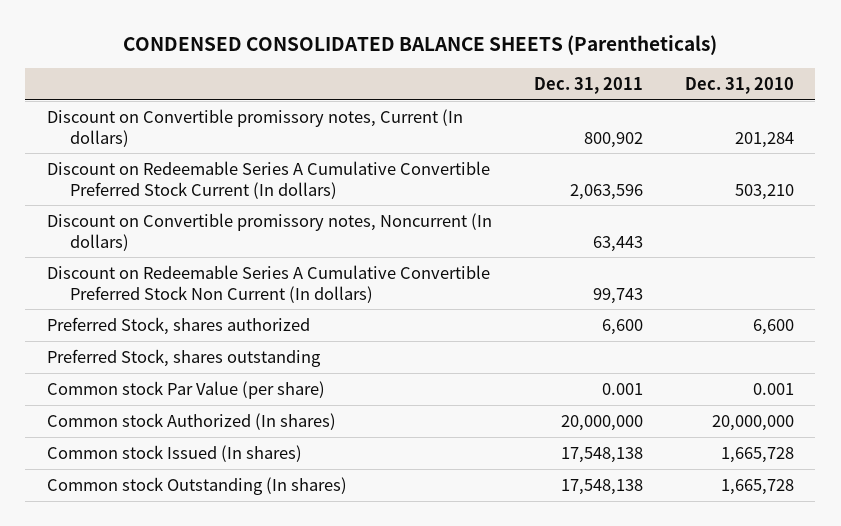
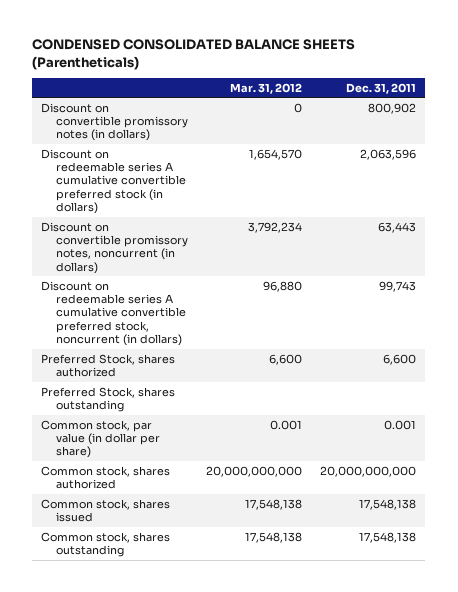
- | Dec. 31, 2011 | Dec. 31, 2010
+ | Mar. 31, 2012 | Dec. 31, 2011
- Discount on Convertible promissory notes, Current (In dollars) | 800,902 | 201,284
- Discount on Redeemable Series A Cumulative Convertible Preferred Stock Current (In dollars) | 2,063,596 | 503,210
- Discount on Convertible promissory notes, Noncurrent (In dollars) | 63,443 |
- Discount on Redeemable Series A Cumulative Convertible Preferred Stock Non Current (In dollars) | 99,743 |
+ Discount on convertible promissory notes (in dollars) | 0 | 800,902
+ Discount on redeemable series A cumulative convertible preferred stock (in dollars) | 1,654,570 | 2,063,596
+ Discount on convertible promissory notes, noncurrent (in dollars) | 3,792,234 | 63,443
+ Discount on redeemable series A cumulative convertible preferred stock, noncurrent (in dollars) | 96,880 | 99,743
- Common stock Par Value (per share) | 0.001 | 0.001
- Common stock Authorized (In shares) | 20,000,000 | 20,000,000
- Common stock Issued (In shares) | 17,548,138 | 1,665,728
- Common stock Outstanding (In shares) | 17,548,138 | 1,665,728
+ Common stock, par value (in dollar per share) | 0.001 | 0.001
+ Common stock, shares authorized | 20,000,000,000 | 20,000,000,000
+ Common stock, shares issued | 17,548,138 | 17,548,138
+ Common stock, shares outstanding | 17,548,138 | 17,548,138

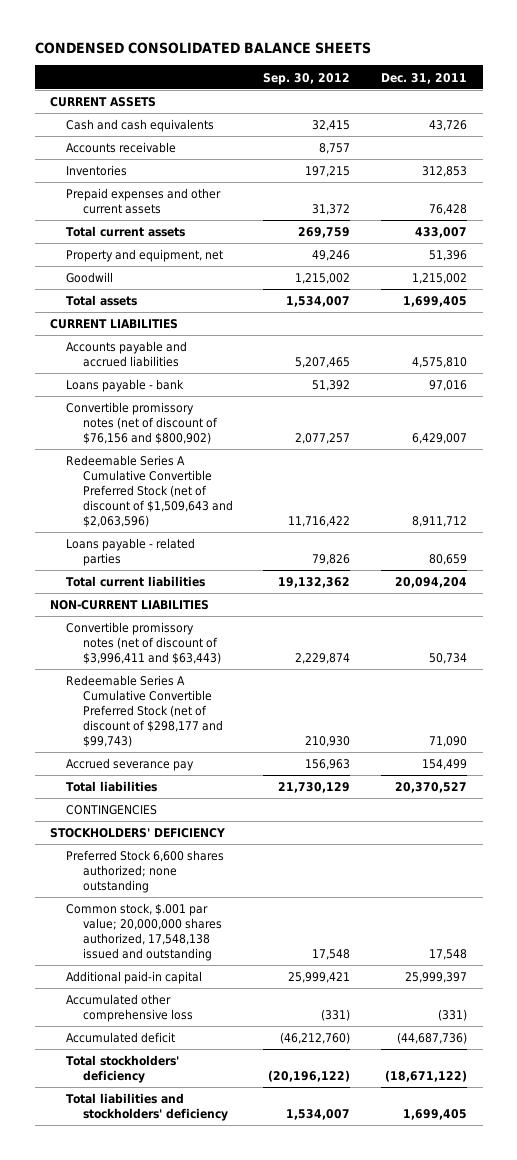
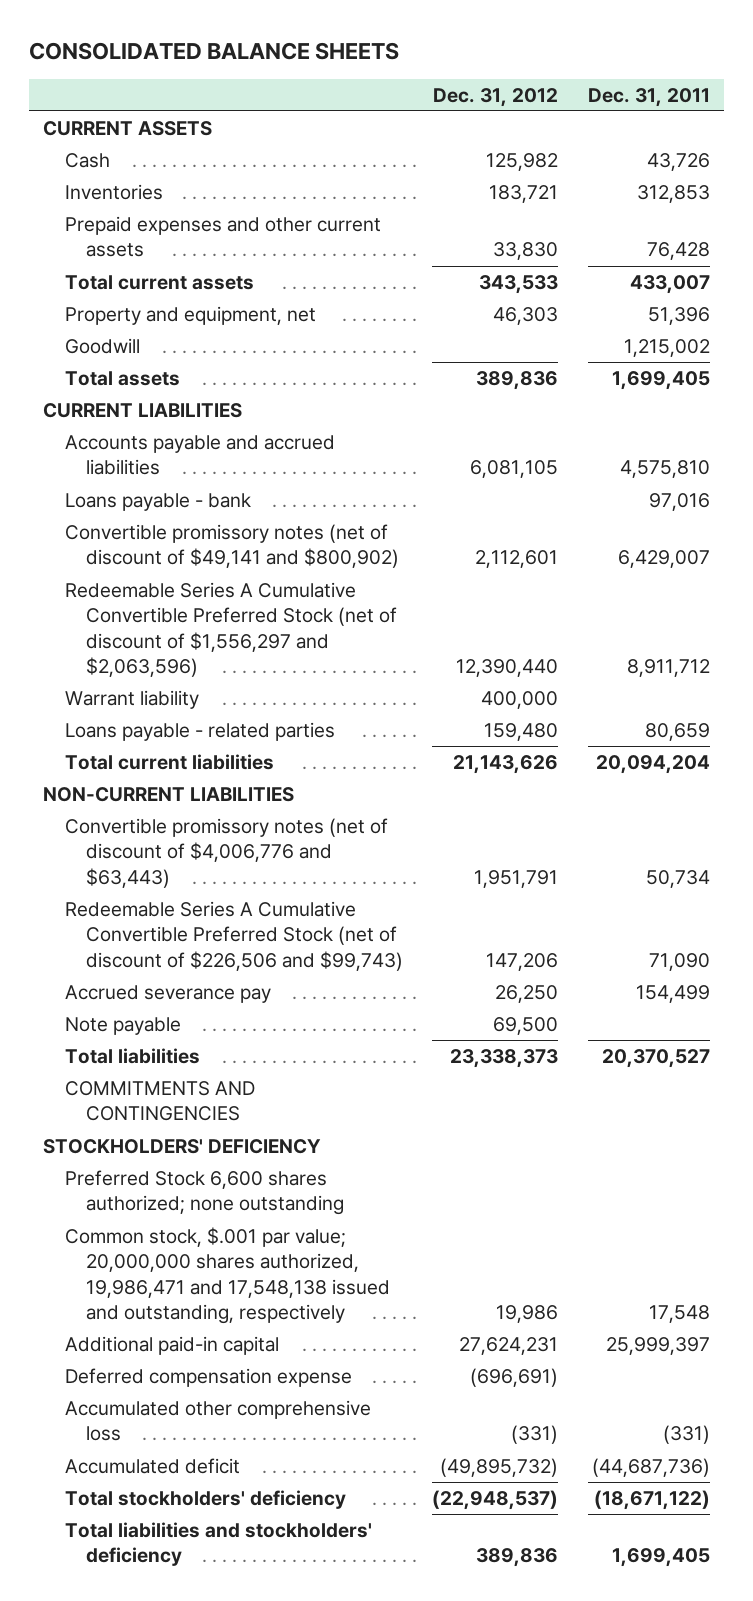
- CONDENSED CONSOLIDATED BALANCE SHEETS
+ CONSOLIDATED BALANCE SHEETS
- | Sep. 30, 2012 | Dec. 31, 2011
+ | Dec. 31, 2012 | Dec. 31, 2011
- Cash and cash equivalents | 32,415 | 43,726
- Accounts receivable | 8,757 |
+ Cash | 125,982 | 43,726
- Convertible promissory notes (net of discount of $76,156 and $800,902) | 2,077,257 | 6,429,007
- Redeemable Series A Cumulative Convertible Preferred Stock (net of discount of $1,509,643 and $2,063,596) | 11,716,422 | 8,911,712
+ Convertible promissory notes (net of discount of $49,141 and $800,902) | 2,112,601 | 6,429,007
+ Redeemable Series A Cumulative Convertible Preferred Stock (net of discount of $1,556,297 and $2,063,596) | 12,390,440 | 8,911,712
+ Warrant liability | 400,000 |
- Convertible promissory notes (net of discount of $3,996,411 and $63,443) | 2,229,874 | 50,734
- Redeemable Series A Cumulative Convertible Preferred Stock (net of discount of $298,177 and $99,743) | 210,930 | 71,090
+ Convertible promissory notes (net of discount of $4,006,776 and $63,443) | 1,951,791 | 50,734
+ Redeemable Series A Cumulative Convertible Preferred Stock (net of discount of $226,506 and $99,743) | 147,206 | 71,090
+ Note payable | 69,500 |
- CONTINGENCIES
+ COMMITMENTS AND CONTINGENCIES
- Common stock, $.001 par value; 20,000,000 shares authorized, 17,548,138 issued and outstanding | 17,548 | 17,548
+ Common stock, $.001 par value; 20,000,000 shares authorized, 19,986,471 and 17,548,138 issued and outstanding, respectively | 19,986 | 17,548
+ Deferred compensation expense | (696,691) |

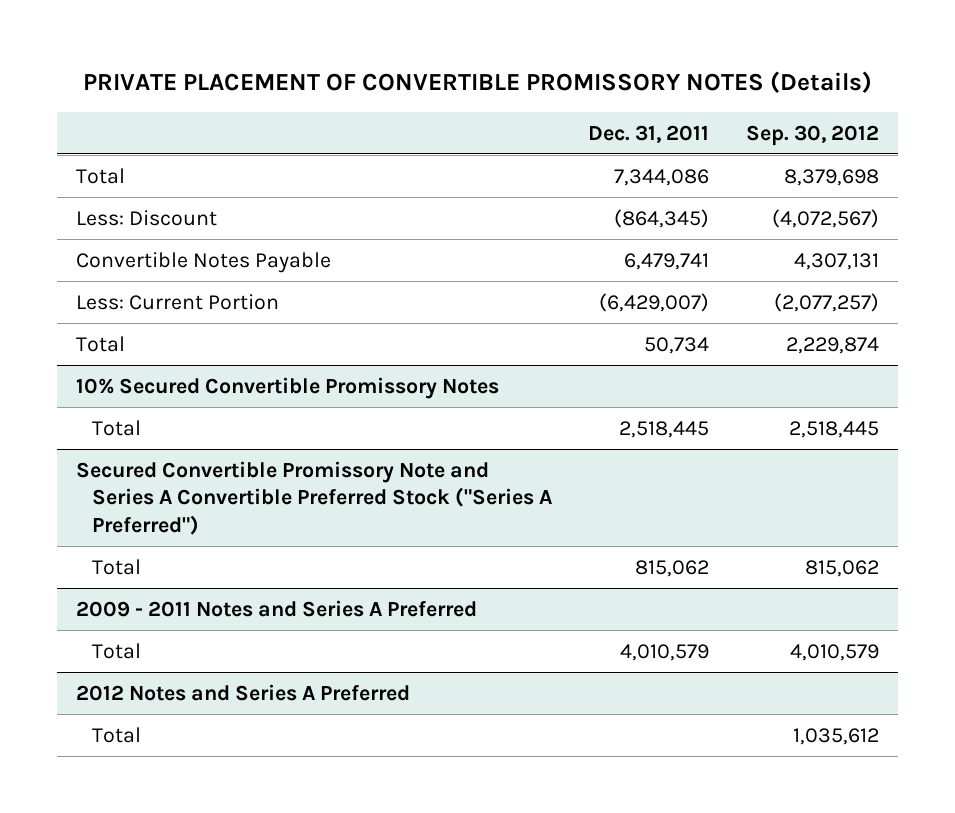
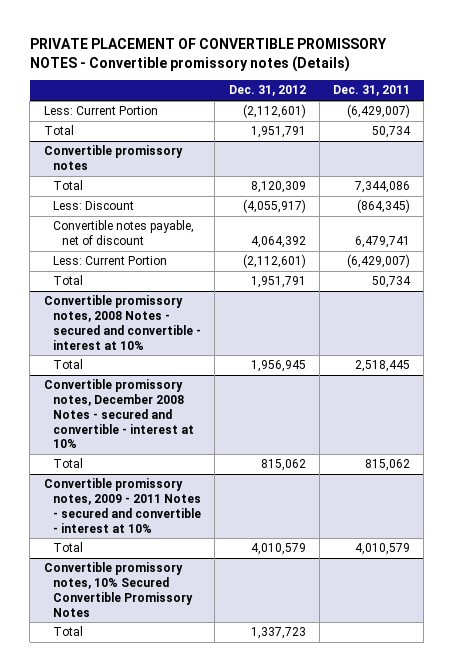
- PRIVATE PLACEMENT OF CONVERTIBLE PROMISSORY NOTES (Details)
+ PRIVATE PLACEMENT OF CONVERTIBLE PROMISSORY NOTES - Convertible promissory notes (Details)
- | Dec. 31, 2011 | Sep. 30, 2012
+ | Dec. 31, 2012 | Dec. 31, 2011
+ Less: Current Portion | (2,112,601) | (6,429,007)
+ Total | 1,951,791 | 50,734
+ Convertible promissory notes
- Convertible Notes Payable | 6,479,741 | 4,307,131
+ Convertible notes payable, net of discount | 4,064,392 | 6,479,741
- 10% Secured Convertible Promissory Notes
+ Convertible promissory notes, 2008 Notes - secured and convertible - interest at 10%
- Secured Convertible Promissory Note and Series A Convertible Preferred Stock ("Series A Preferred")
+ Convertible promissory notes, December 2008 Notes - secured and convertible - interest at 10%
- 2009 - 2011 Notes and Series A Preferred
+ Convertible promissory notes, 2009 - 2011 Notes - secured and convertible - interest at 10%
- 2012 Notes and Series A Preferred
+ Convertible promissory notes, 10% Secured Convertible Promissory Notes

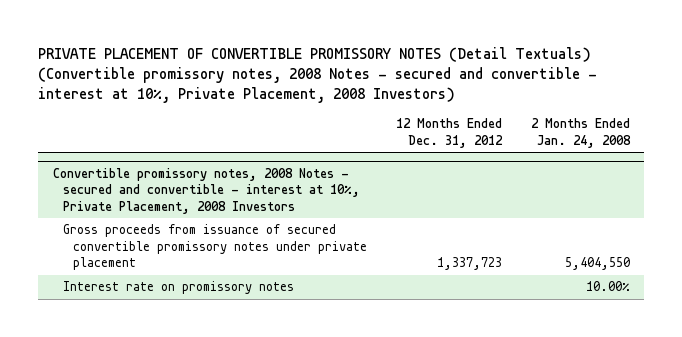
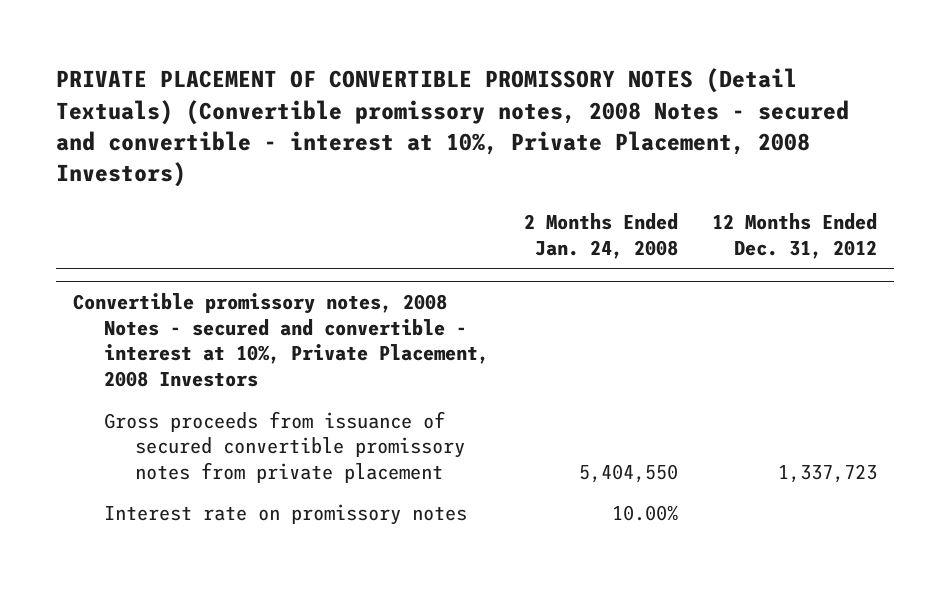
- | 12 Months Ended Dec. 31, 2012 | 2 Months Ended Jan. 24, 2008
+ | 2 Months Ended Jan. 24, 2008 | 12 Months Ended Dec. 31, 2012
@ Convertible promissory notes, 2008 Notes - secured and convertible - interest at 10%, Private Placement, 2008 Investors
- Gross proceeds from issuance of secured convertible promissory notes under private placement | 1,337,723 | 5,404,550
+ Gross proceeds from issuance of secured convertible promissory notes from private placement | 5,404,550 | 1,337,723

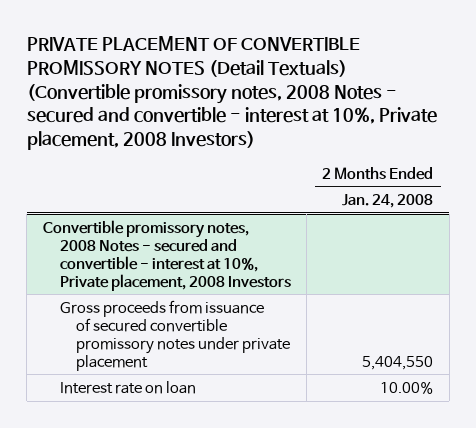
- PRIVATE PLACEMENT OF CONVERTIBLE PROMISSORY NOTES (Detail Textuals) (Convertible promissory notes, 2008 Notes - secured and convertible - interest at 10%, Private Placement, 2008 Investors)
+ PRIVATE PLACEMENT OF CONVERTIBLE PROMISSORY NOTES (Detail Textuals) (Convertible promissory notes, 2008 Notes - secured and convertible - interest at 10%, Private placement, 2008 Investors)
- | 2 Months Ended Jan. 24, 2008 | 12 Months Ended Dec. 31, 2012
+ | 2 Months Ended Jan. 24, 2008
- Convertible promissory notes, 2008 Notes - secured and convertible - interest at 10%, Private Placement, 2008 Investors
- Gross proceeds from issuance of secured convertible promissory notes from private placement | 5,404,550 | 1,337,723
- Interest rate on promissory notes | 10.00% |
+ Convertible promissory notes, 2008 Notes - secured and convertible - interest at 10%, Private placement, 2008 Investors
+ Gross proceeds from issuance of secured convertible promissory notes under private placement | 5,404,550
+ Interest rate on loan | 10.00%

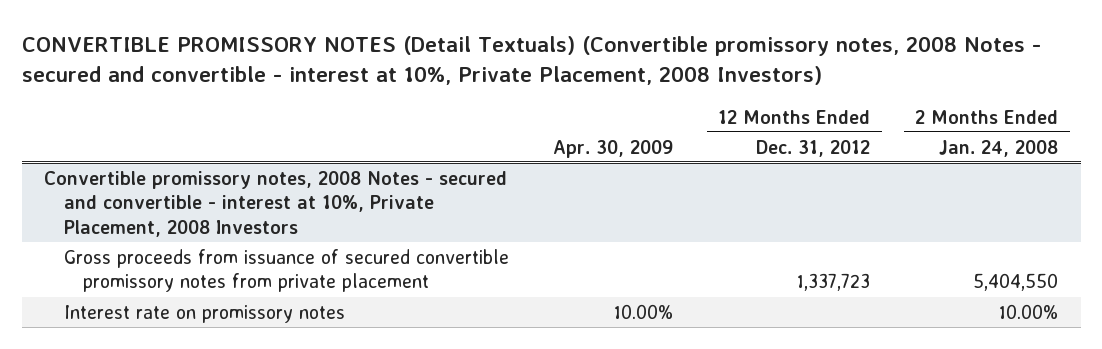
- PRIVATE PLACEMENT OF CONVERTIBLE PROMISSORY NOTES (Detail Textuals) (Convertible promissory notes, 2008 Notes - secured and convertible - interest at 10%, Private placement, 2008 Investors)
+ CONVERTIBLE PROMISSORY NOTES (Detail Textuals) (Convertible promissory notes, 2008 Notes - secured and convertible - interest at 10%, Private Placement, 2008 Investors)
- | 2 Months Ended Jan. 24, 2008
+ | Apr. 30, 2009 | 12 Months Ended Dec. 31, 2012 | 2 Months Ended Jan. 24, 2008
- Convertible promissory notes, 2008 Notes - secured and convertible - interest at 10%, Private placement, 2008 Investors
- Gross proceeds from issuance of secured convertible promissory notes under private placement | 5,404,550
- Interest rate on loan | 10.00%
+ Convertible promissory notes, 2008 Notes - secured and convertible - interest at 10%, Private Placement, 2008 Investors
+ Gross proceeds from issuance of secured convertible promissory notes from private placement | | 1,337,723 | 5,404,550
+ Interest rate on promissory notes | 10.00% | | 10.00%

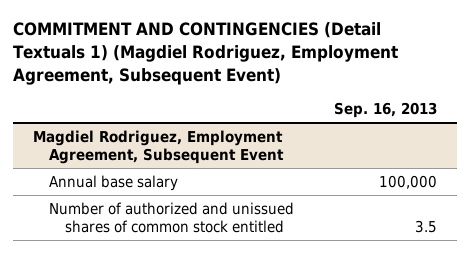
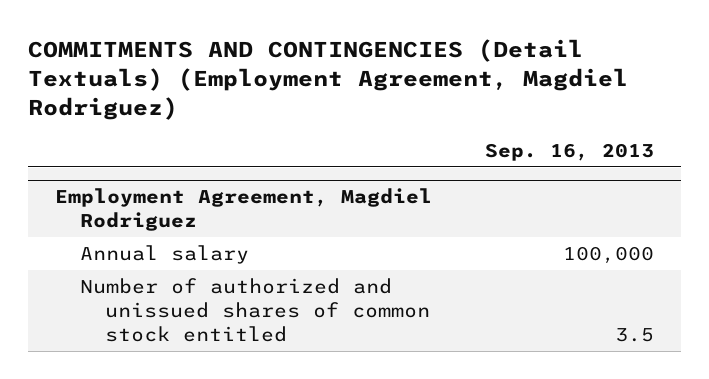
- COMMITMENT AND CONTINGENCIES (Detail Textuals 1) (Magdiel Rodriguez, Employment Agreement, Subsequent Event)
+ COMMITMENTS AND CONTINGENCIES (Detail Textuals) (Employment Agreement, Magdiel Rodriguez)
- Magdiel Rodriguez, Employment Agreement, Subsequent Event
- Annual base salary | 100,000
+ Employment Agreement, Magdiel Rodriguez
+ Annual salary | 100,000

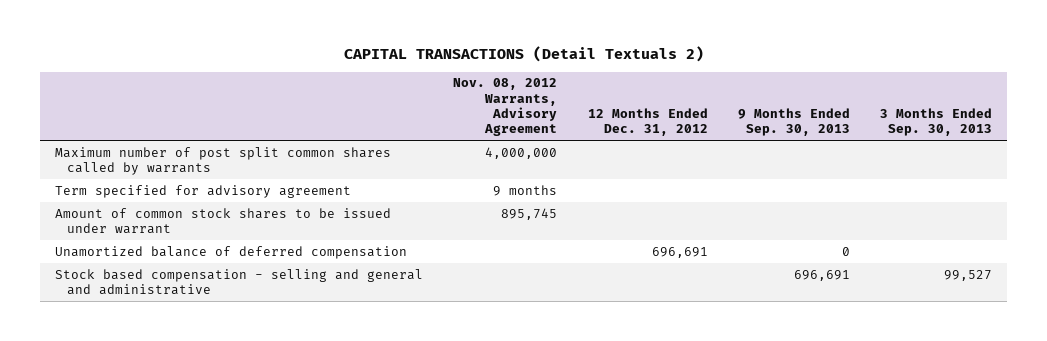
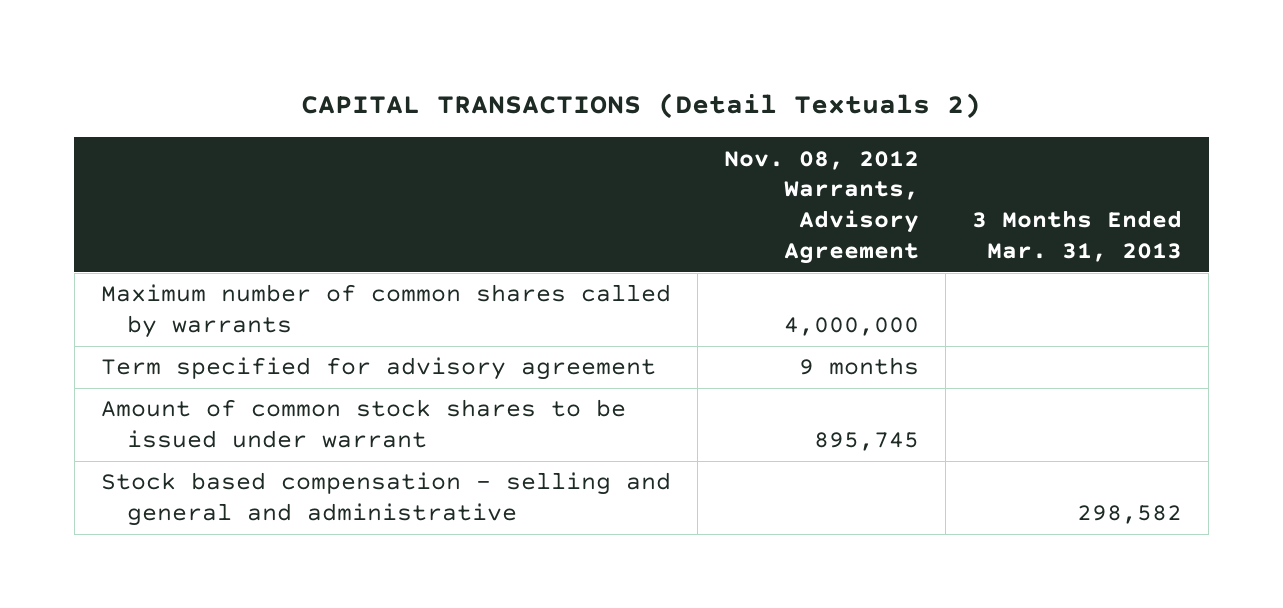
- | Nov. 08, 2012 Warrants, Advisory Agreement | 12 Months Ended Dec. 31, 2012 | 9 Months Ended Sep. 30, 2013 | 3 Months Ended Sep. 30, 2013
+ | Nov. 08, 2012 Warrants, Advisory Agreement | 3 Months Ended Mar. 31, 2013
- Maximum number of post split common shares called by warrants | 4,000,000 | | |
+ Maximum number of common shares called by warrants | 4,000,000 |
- Unamortized balance of deferred compensation | | 696,691 | 0 |

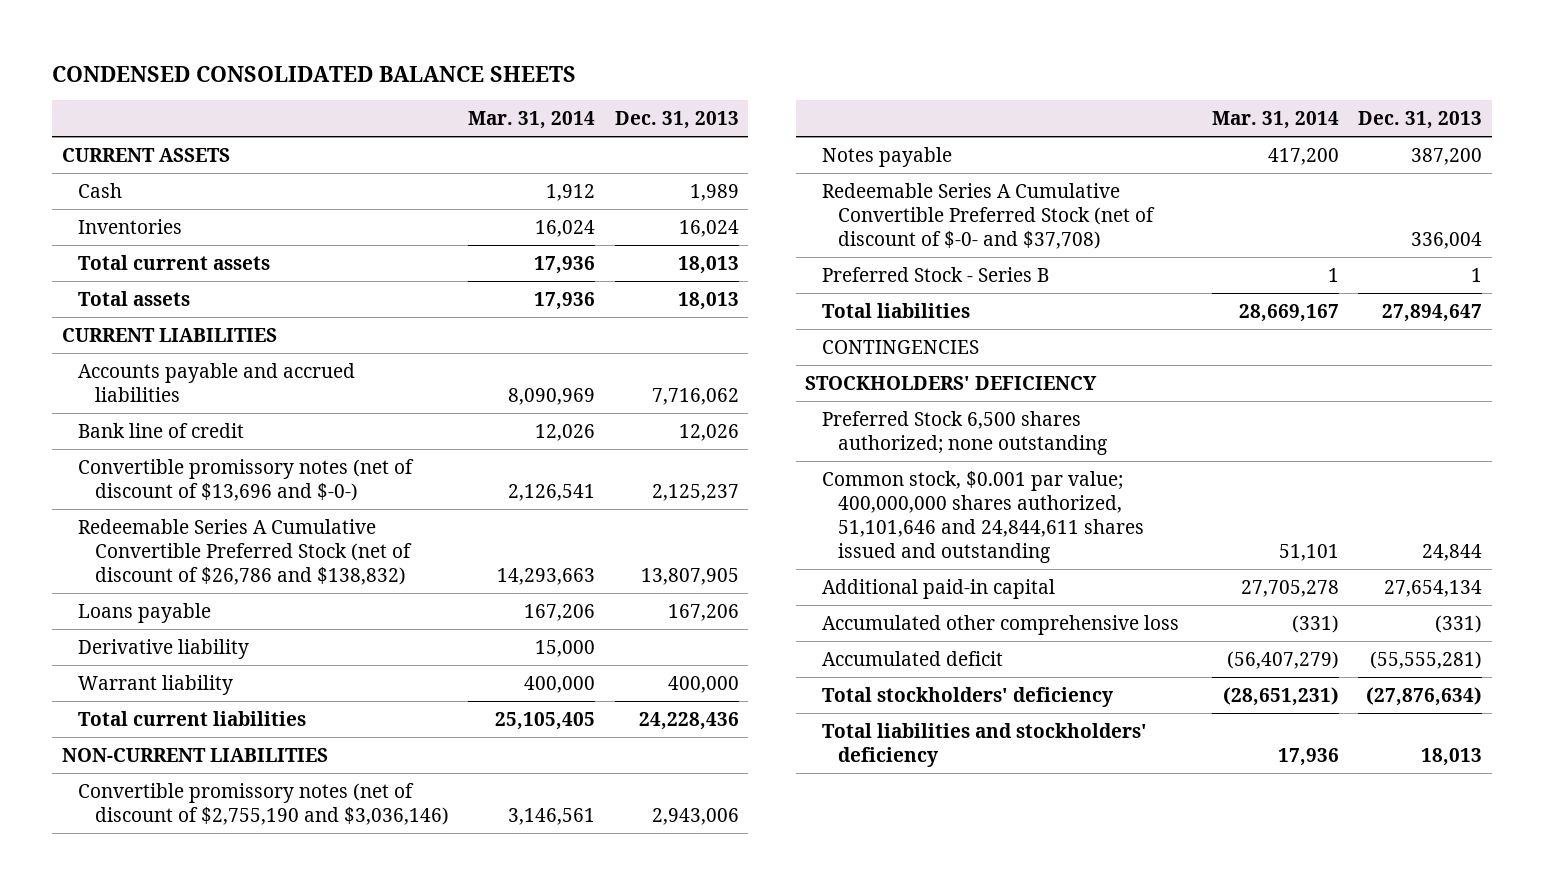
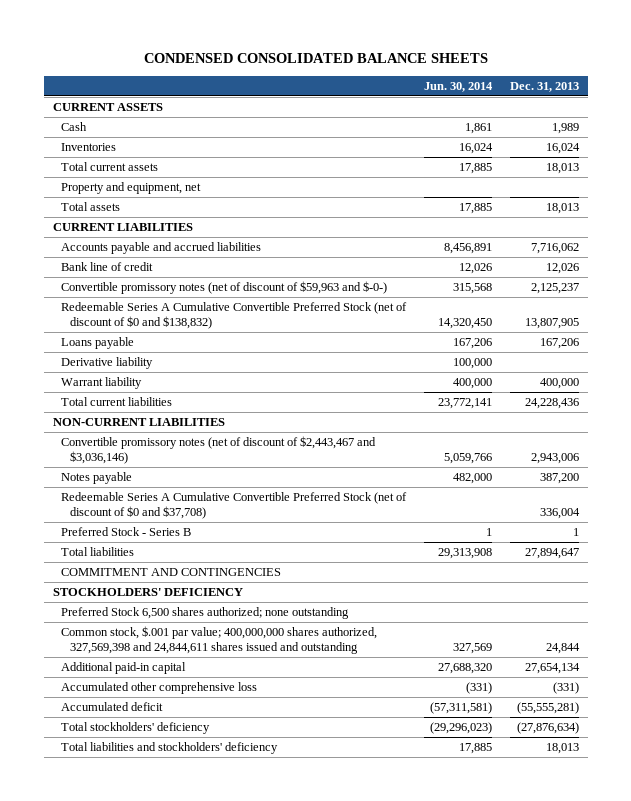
- | Mar. 31, 2014 | Dec. 31, 2013
+ | Jun. 30, 2014 | Dec. 31, 2013
+ Property and equipment, net
- Convertible promissory notes (net of discount of $13,696 and $-0-) | 2,126,541 | 2,125,237
- Redeemable Series A Cumulative Convertible Preferred Stock (net of discount of $26,786 and $138,832) | 14,293,663 | 13,807,905
+ Convertible promissory notes (net of discount of $59,963 and $-0-) | 315,568 | 2,125,237
+ Redeemable Series A Cumulative Convertible Preferred Stock (net of discount of $0 and $138,832) | 14,320,450 | 13,807,905
- Convertible promissory notes (net of discount of $2,755,190 and $3,036,146) | 3,146,561 | 2,943,006
+ Convertible promissory notes (net of discount of $2,443,467 and $3,036,146) | 5,059,766 | 2,943,006
- Redeemable Series A Cumulative Convertible Preferred Stock (net of discount of $-0- and $37,708) | | 336,004
+ Redeemable Series A Cumulative Convertible Preferred Stock (net of discount of $0 and $37,708) | | 336,004
- CONTINGENCIES
+ COMMITMENT AND CONTINGENCIES
- Common stock, $0.001 par value; 400,000,000 shares authorized, 51,101,646 and 24,844,611 shares issued and outstanding | 51,101 | 24,844
+ Common stock, $.001 par value; 400,000,000 shares authorized, 327,569,398 and 24,844,611 shares issued and outstanding | 327,569 | 24,844

